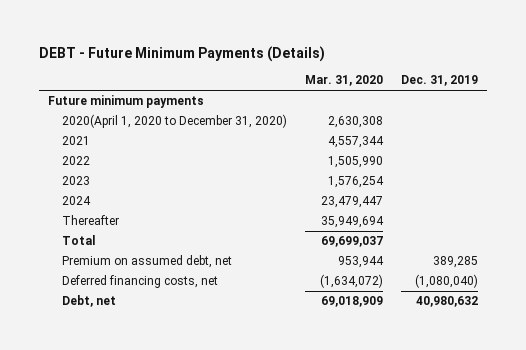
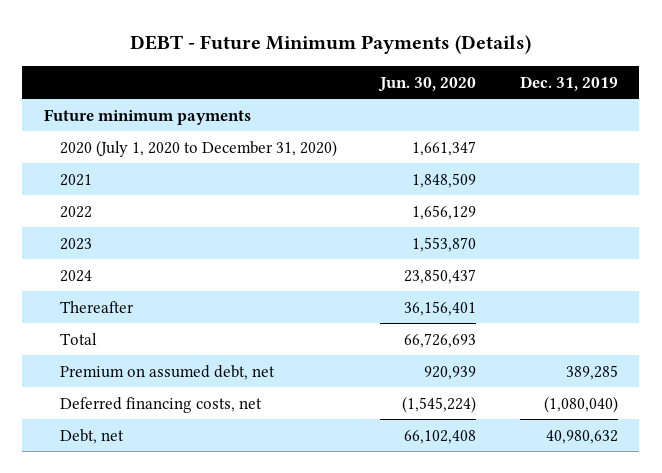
- | Mar. 31, 2020 | Dec. 31, 2019
+ | Jun. 30, 2020 | Dec. 31, 2019
- 2020(April 1, 2020 to December 31, 2020) | 2,630,308 |
+ 2020 (July 1, 2020 to December 31, 2020) | 1,661,347 |

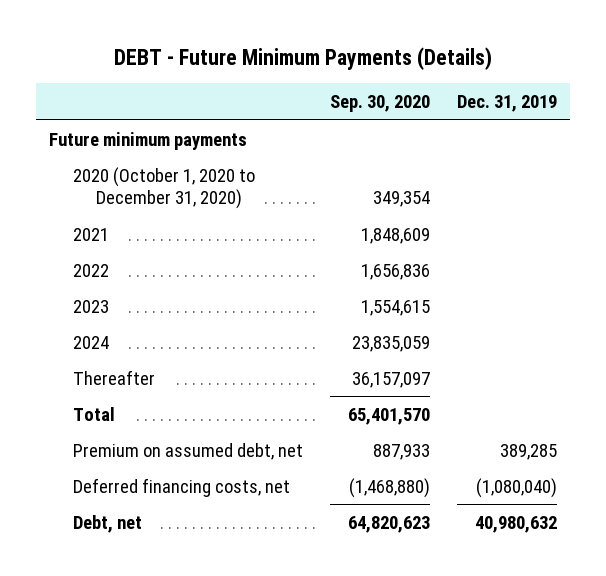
- | Jun. 30, 2020 | Dec. 31, 2019
+ | Sep. 30, 2020 | Dec. 31, 2019
- 2020 (July 1, 2020 to December 31, 2020) | 1,661,347 |
+ 2020 (October 1, 2020 to December 31, 2020) | 349,354 |

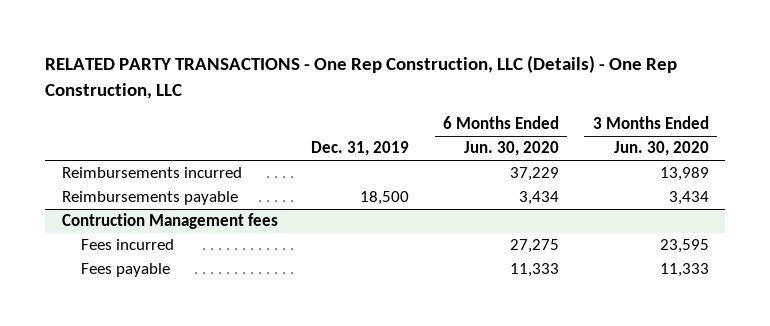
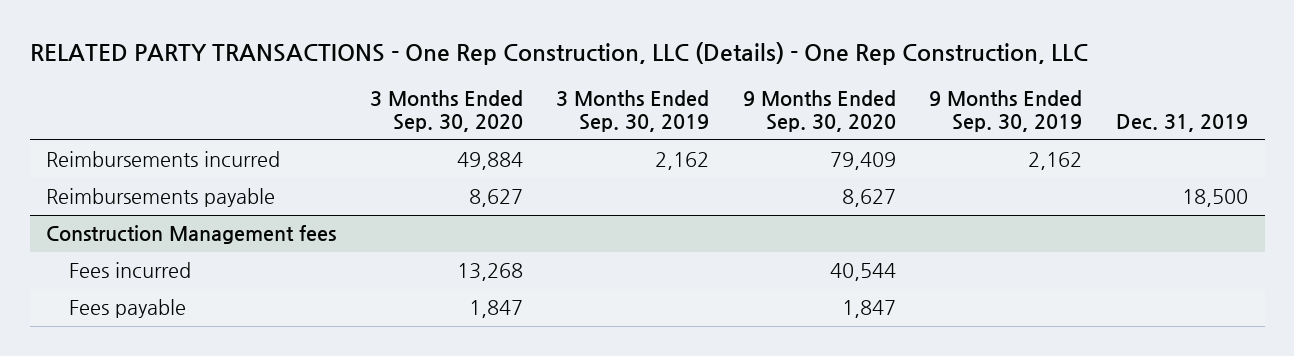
- | Dec. 31, 2019 | 6 Months Ended Jun. 30, 2020 | 3 Months Ended Jun. 30, 2020
+ | 3 Months Ended Sep. 30, 2020 | 3 Months Ended Sep. 30, 2019 | 9 Months Ended Sep. 30, 2020 | 9 Months Ended Sep. 30, 2019 | Dec. 31, 2019
- Contruction Management fees
+ Construction Management fees

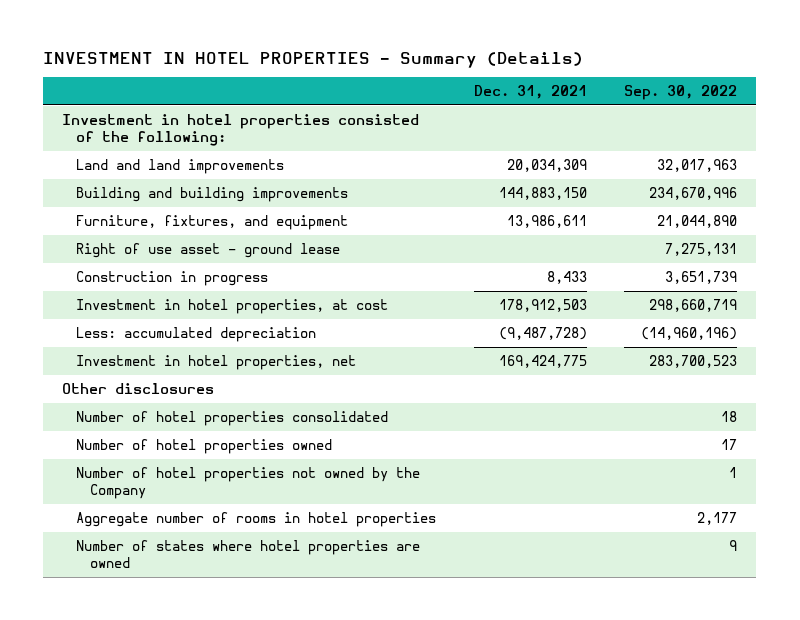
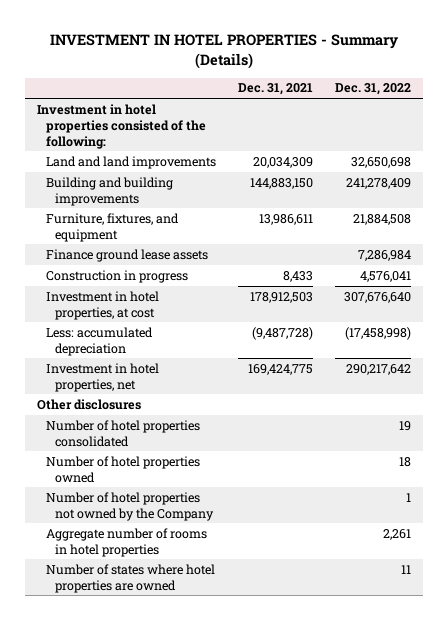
- | Dec. 31, 2021 | Sep. 30, 2022
+ | Dec. 31, 2021 | Dec. 31, 2022
- Right of use asset - ground lease | | 7,275,131
+ Finance ground lease assets | | 7,286,984

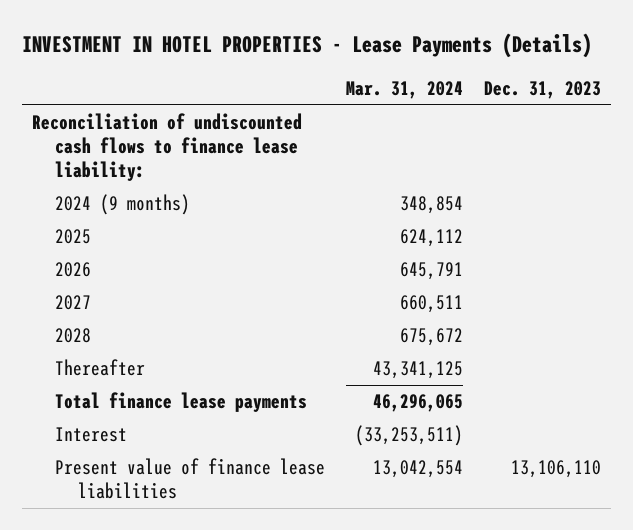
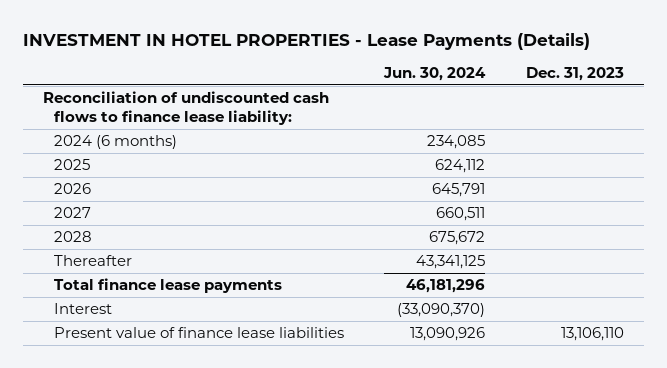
- | Mar. 31, 2024 | Dec. 31, 2023
+ | Jun. 30, 2024 | Dec. 31, 2023
- 2024 (9 months) | 348,854 |
+ 2024 (6 months) | 234,085 |

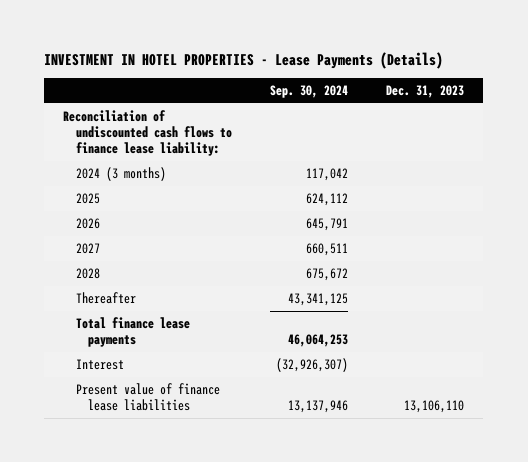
- | Jun. 30, 2024 | Dec. 31, 2023
+ | Sep. 30, 2024 | Dec. 31, 2023
- 2024 (6 months) | 234,085 |
+ 2024 (3 months) | 117,042 |

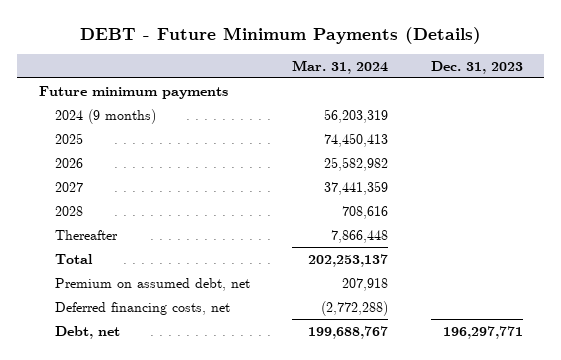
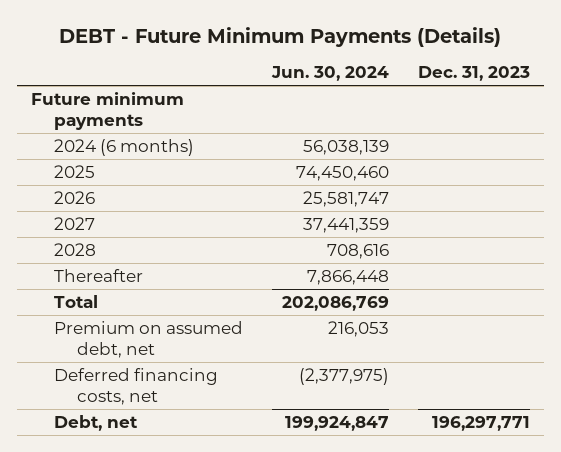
- | Mar. 31, 2024 | Dec. 31, 2023
+ | Jun. 30, 2024 | Dec. 31, 2023
- 2024 (9 months) | 56,203,319 |
+ 2024 (6 months) | 56,038,139 |

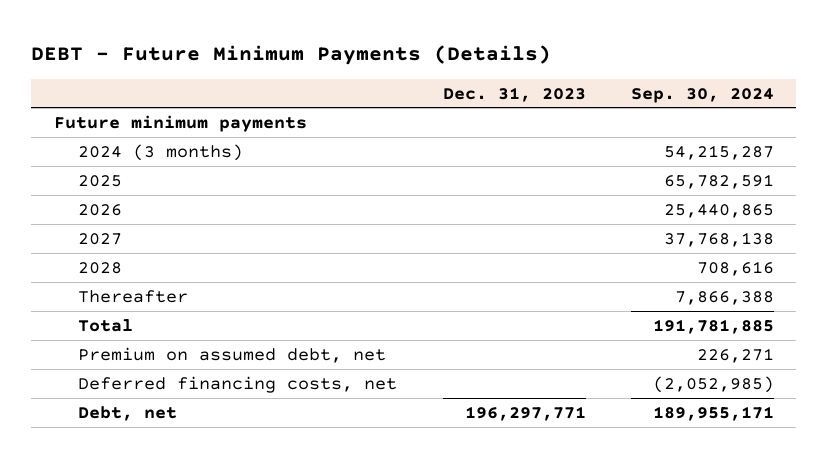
- | Jun. 30, 2024 | Dec. 31, 2023
+ | Dec. 31, 2023 | Sep. 30, 2024
- 2024 (6 months) | 56,038,139 |
+ 2024 (3 months) | | 54,215,287

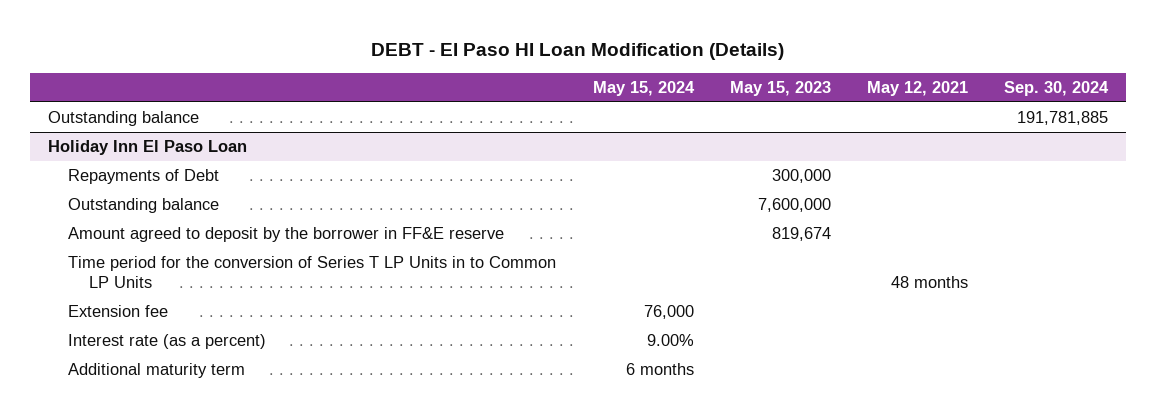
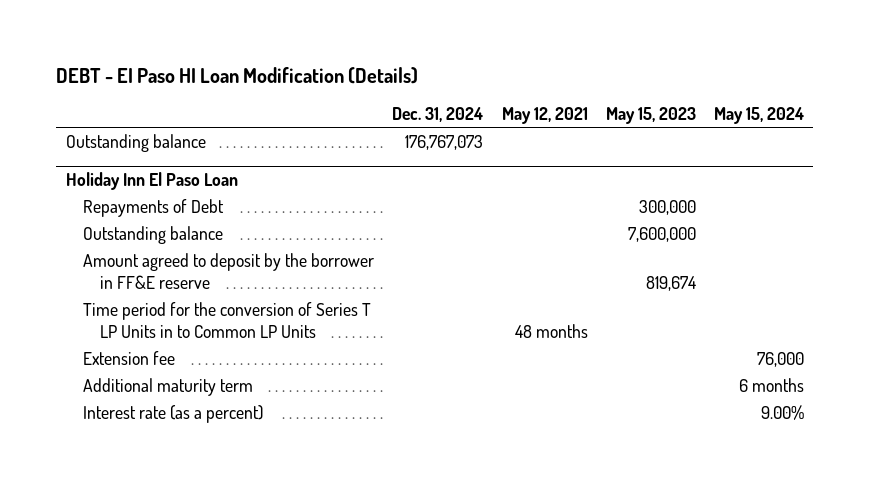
- | May 15, 2024 | May 15, 2023 | May 12, 2021 | Sep. 30, 2024
+ | Dec. 31, 2024 | May 12, 2021 | May 15, 2023 | May 15, 2024
@ Holiday Inn El Paso Loan
moved down: Interest rate (as a percent) | | | | 9.00%

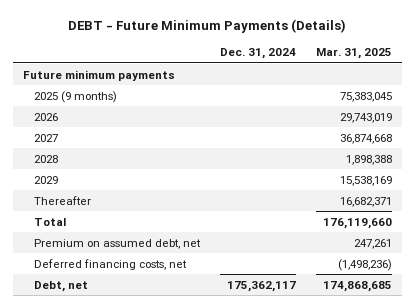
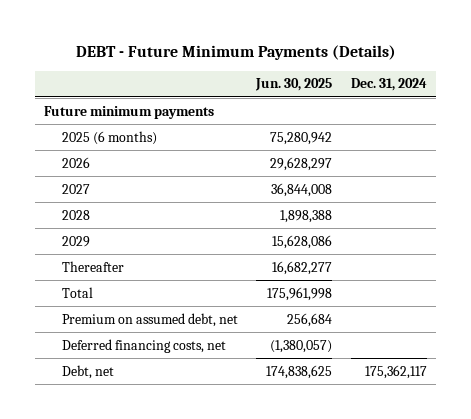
- | Dec. 31, 2024 | Mar. 31, 2025
+ | Jun. 30, 2025 | Dec. 31, 2024
- 2025 (9 months) | | 75,383,045
+ 2025 (6 months) | 75,280,942 |

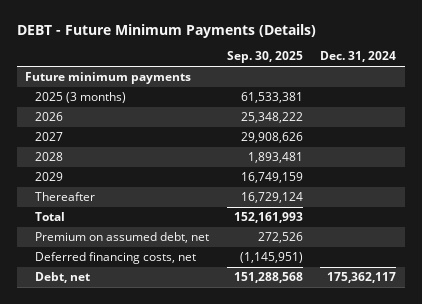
- | Jun. 30, 2025 | Dec. 31, 2024
+ | Sep. 30, 2025 | Dec. 31, 2024
- 2025 (6 months) | 75,280,942 |
+ 2025 (3 months) | 61,533,381 |

